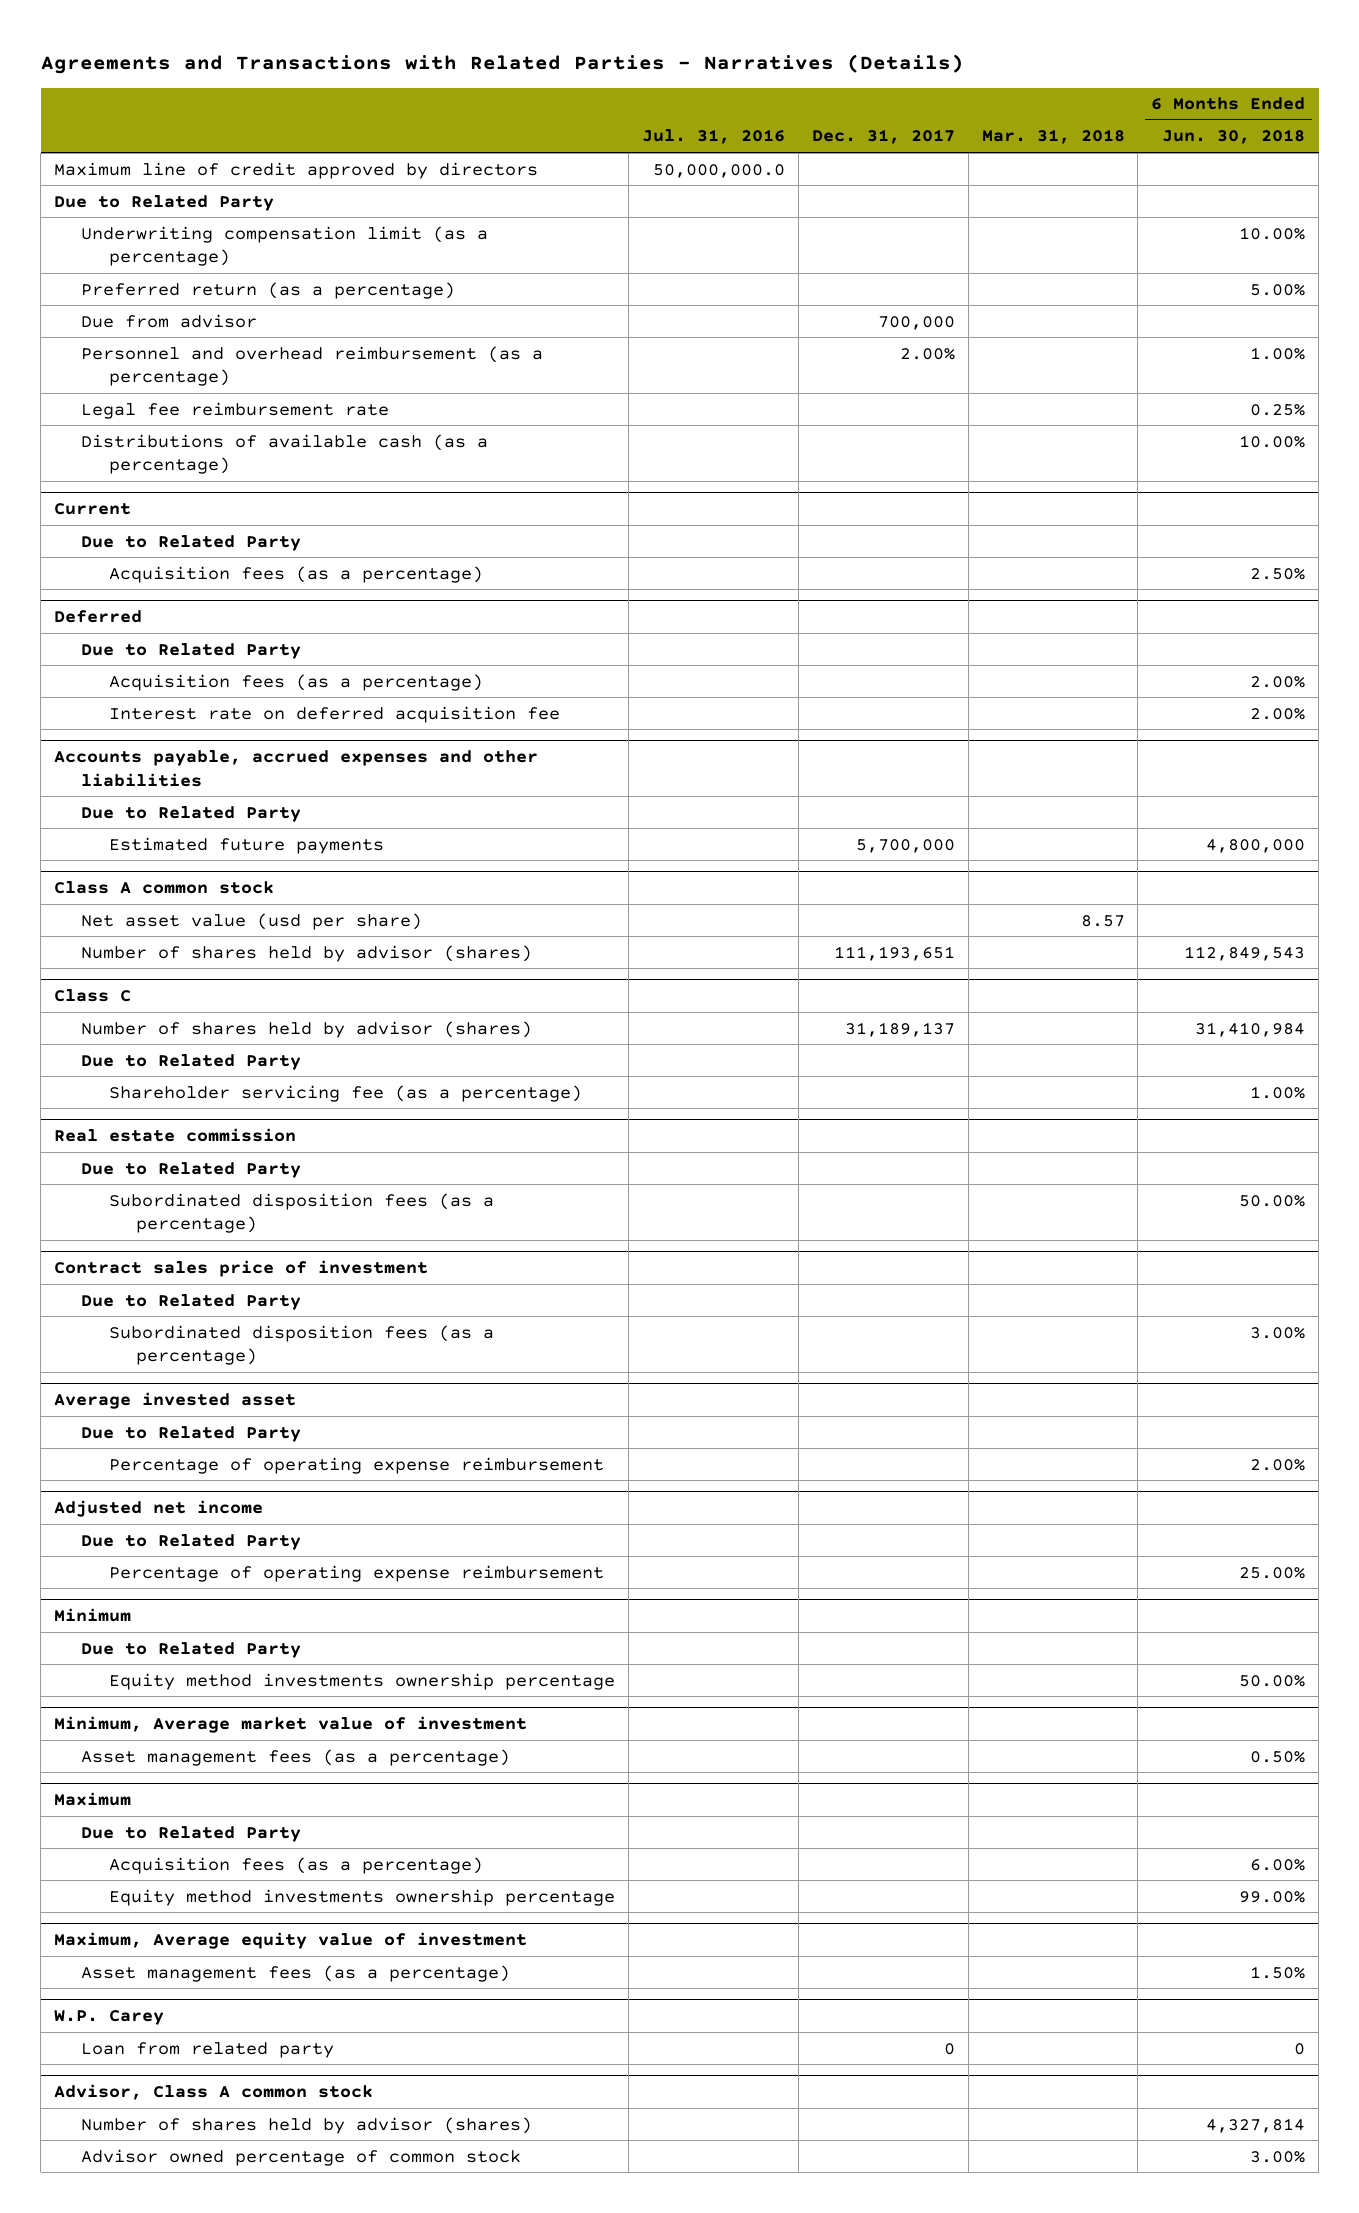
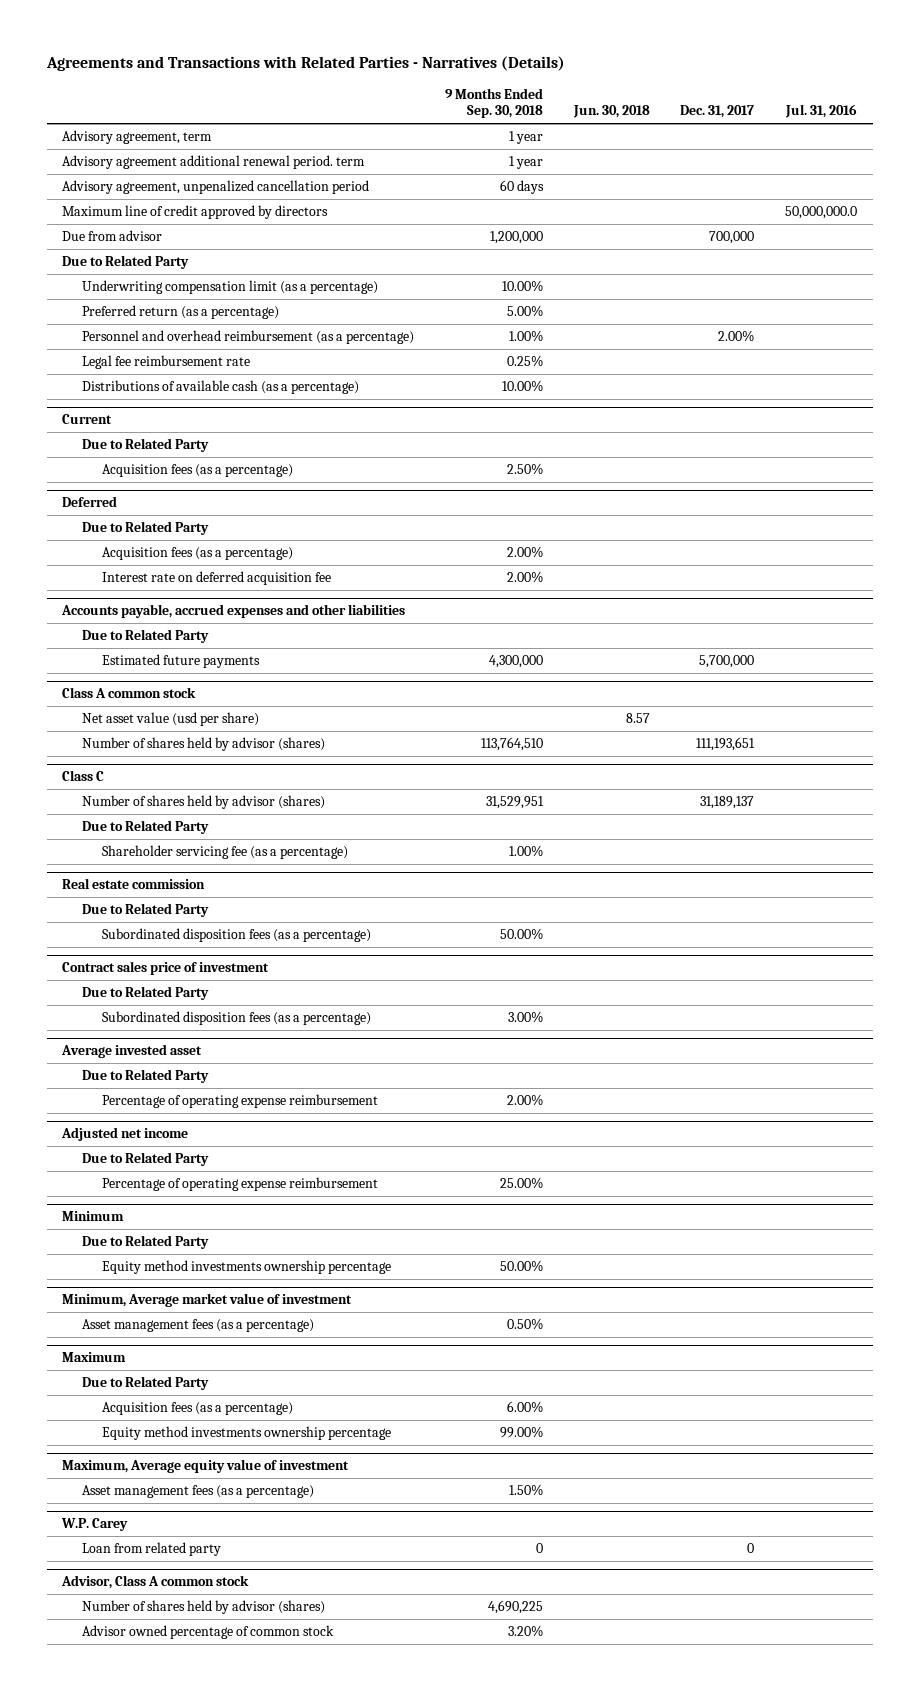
- | Jul. 31, 2016 | Dec. 31, 2017 | Mar. 31, 2018 | 6 Months Ended Jun. 30, 2018
+ | 9 Months Ended Sep. 30, 2018 | Jun. 30, 2018 | Dec. 31, 2017 | Jul. 31, 2016
+ Advisory agreement, term | 1 year | | |
+ Advisory agreement additional renewal period. term | 1 year | | |
+ Advisory agreement, unpenalized cancellation period | 60 days | | |
moved up: Due from advisor | 1,200,000 | | 700,000 |

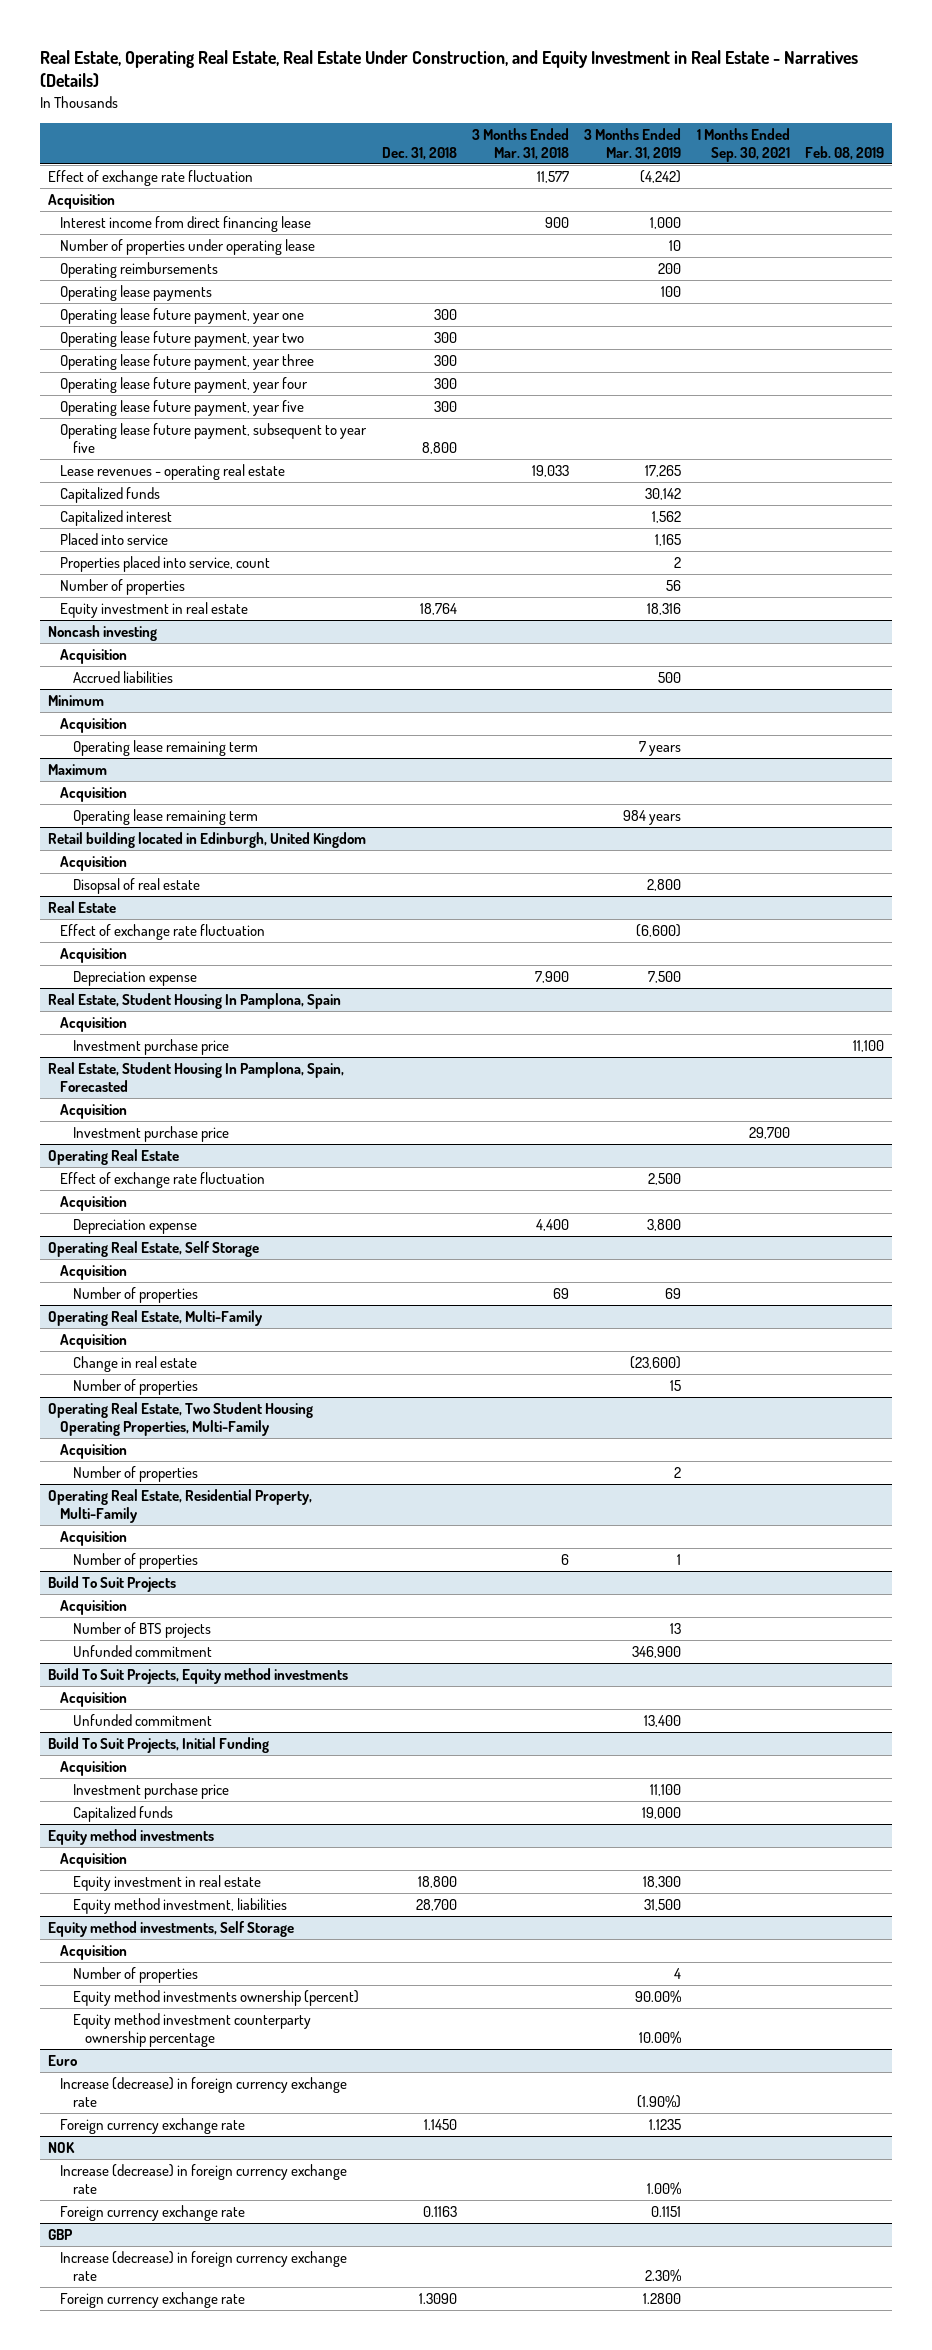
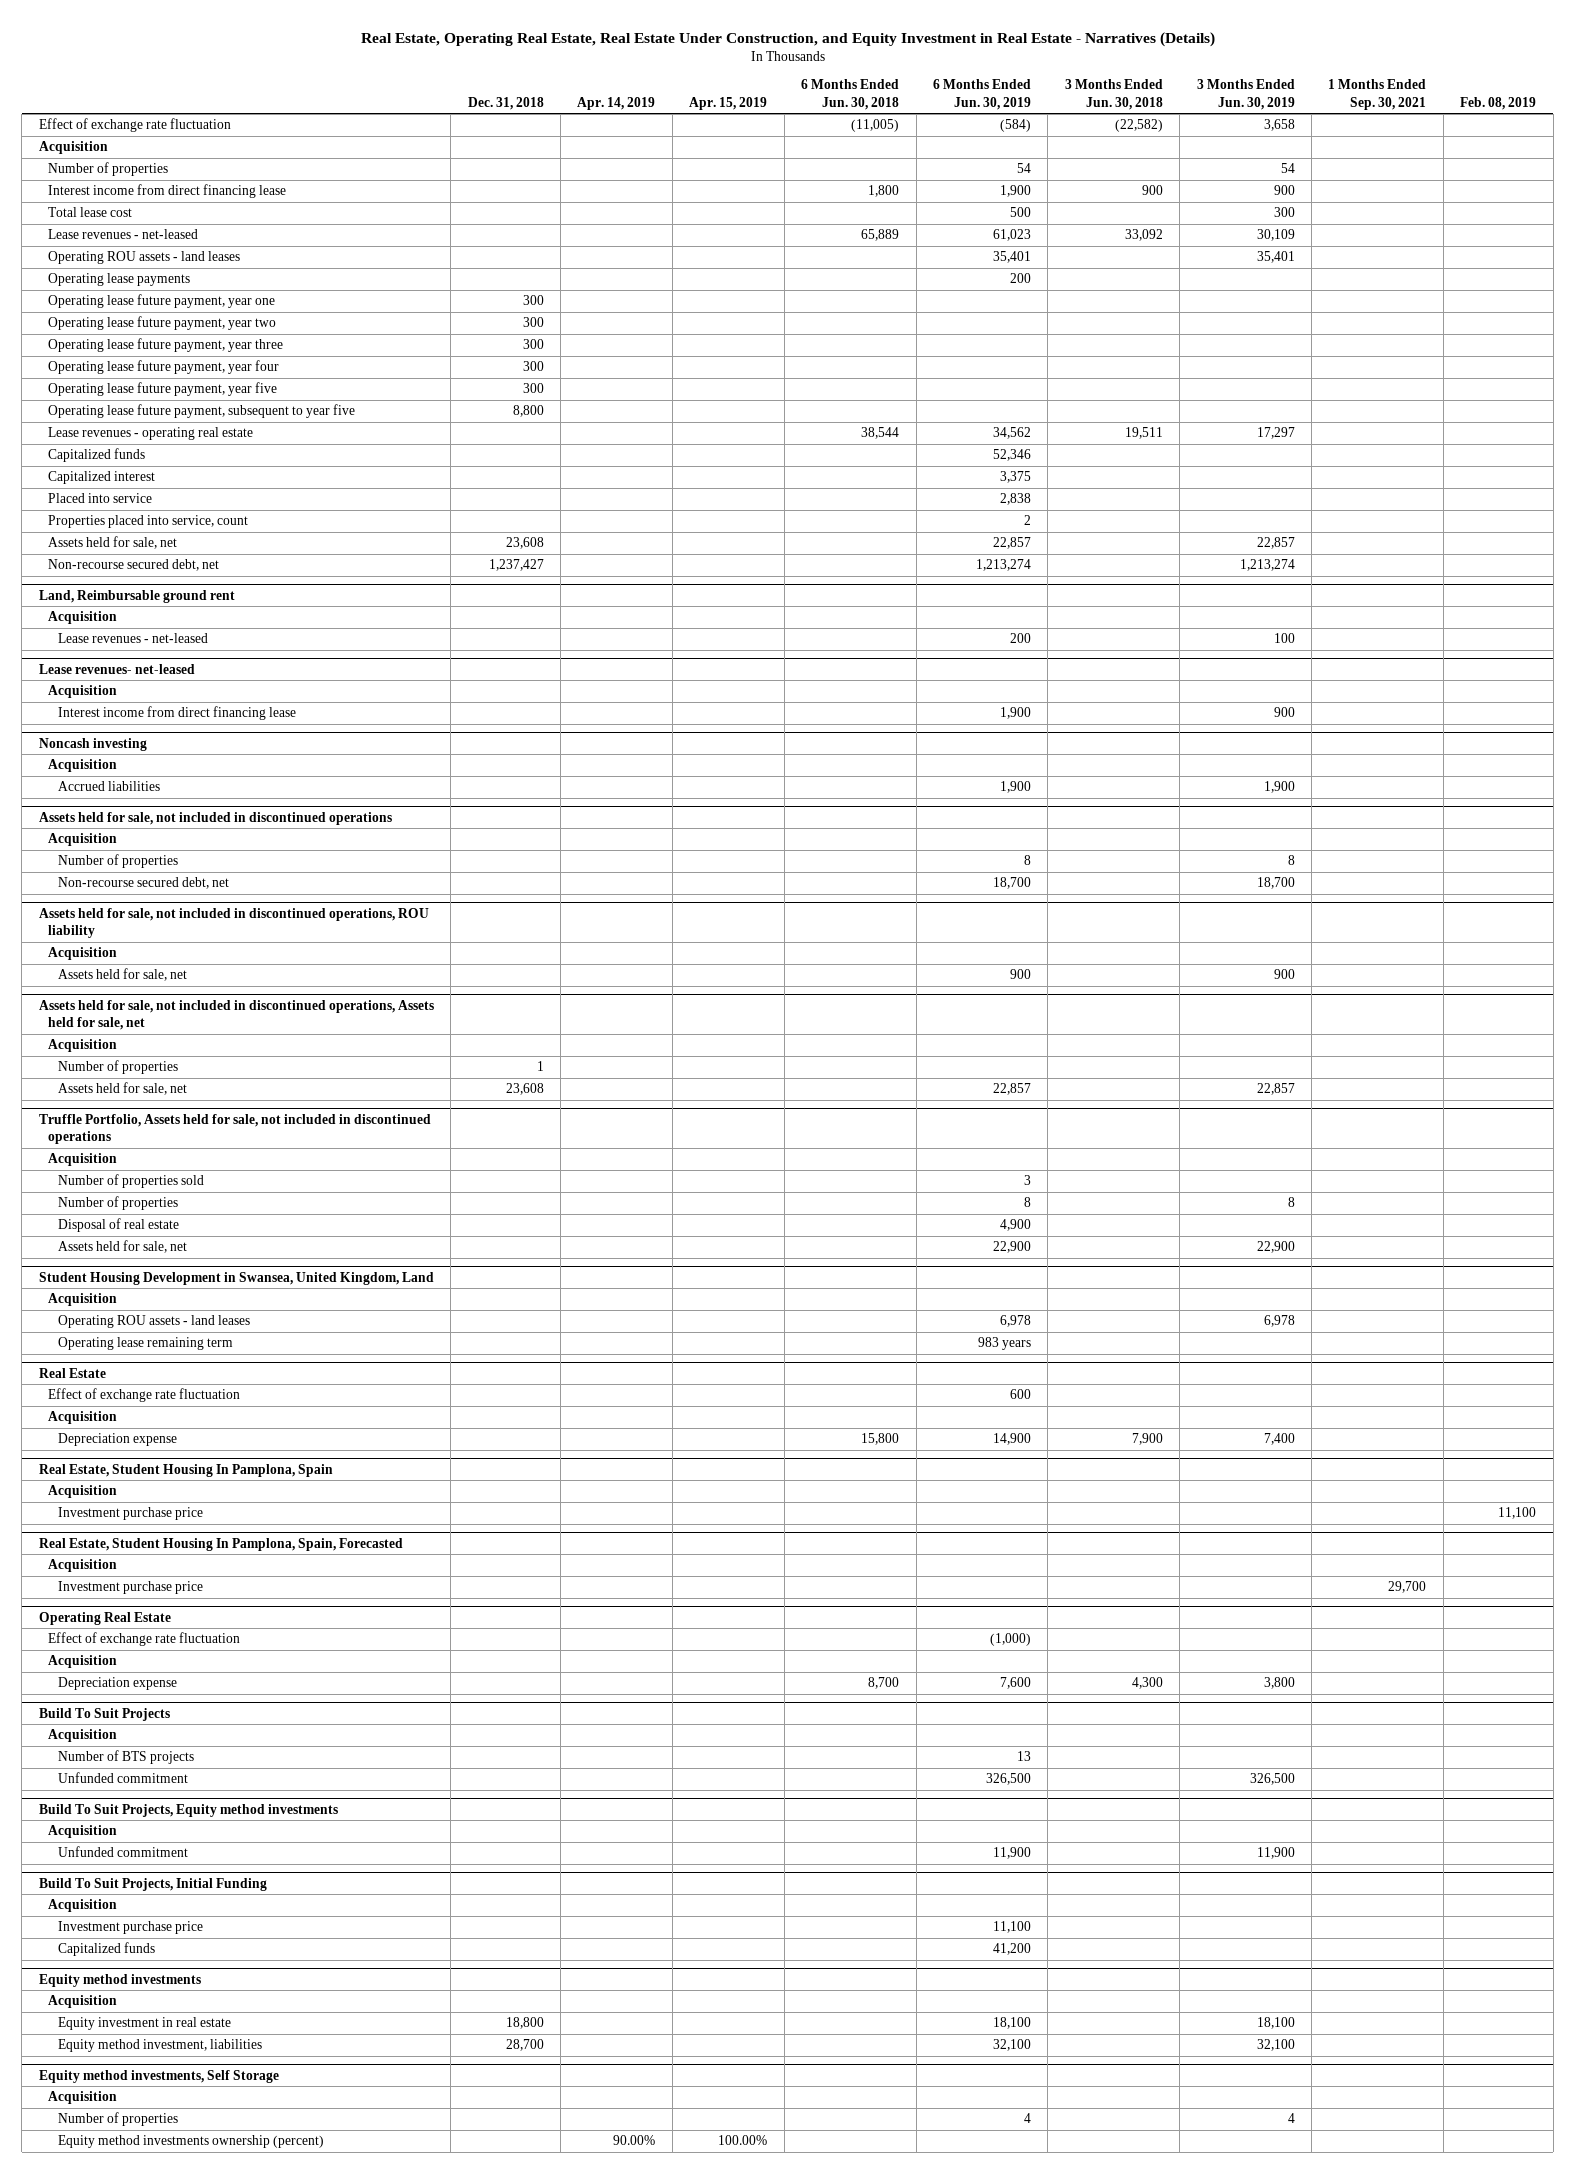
- | Dec. 31, 2018 | 3 Months Ended Mar. 31, 2018 | 3 Months Ended Mar. 31, 2019 | 1 Months Ended Sep. 30, 2021 | Feb. 08, 2019
+ | Dec. 31, 2018 | Apr. 14, 2019 | Apr. 15, 2019 | 6 Months Ended Jun. 30, 2018 | 6 Months Ended Jun. 30, 2019 | 3 Months Ended Jun. 30, 2018 | 3 Months Ended Jun. 30, 2019 | 1 Months Ended Sep. 30, 2021 | Feb. 08, 2019
moved up: Number of properties | | | | | 54 | | 54 | |
- Number of properties under operating lease | | | 10 | |
- Operating reimbursements | | | 200 | |
+ Total lease cost | | | | | 500 | | 300 | |
+ Lease revenues - net-leased | | | | 65,889 | 61,023 | 33,092 | 30,109 | |
+ Operating ROU assets - land leases | | | | | 35,401 | | 35,401 | |
- Equity investment in real estate | 18,764 | | 18,316 | |
+ Assets held for sale, net | 23,608 | | | | 22,857 | | 22,857 | |
+ Non-recourse secured debt, net | 1,237,427 | | | | 1,213,274 | | 1,213,274 | |
+ Land, Reimbursable ground rent
+ Acquisition
+ Lease revenues - net-leased | | | | | 200 | | 100 | |
+ Lease revenues- net-leased
+ Acquisition
+ Interest income from direct financing lease | | | | | 1,900 | | 900 | |
- Minimum
- Acquisition
- Operating lease remaining term | | | 7 years | |
- Maximum
- Acquisition
- Operating lease remaining term | | | 984 years | |
- Retail building located in Edinburgh, United Kingdom
- Acquisition
- Disopsal of real estate | | | 2,800 | |
+ Assets held for sale, not included in discontinued operations
+ Acquisition
+ Number of properties | | | | | 8 | | 8 | |
+ Non-recourse secured debt, net | | | | | 18,700 | | 18,700 | |
+ Assets held for sale, not included in discontinued operations, ROU liability
+ Acquisition
+ Assets held for sale, net | | | | | 900 | | 900 | |
+ Assets held for sale, not included in discontinued operations, Assets held for sale, net
+ Acquisition
+ Number of properties | 1 | | | | | | | |
+ Assets held for sale, net | 23,608 | | | | 22,857 | | 22,857 | |
+ Truffle Portfolio, Assets held for sale, not included in discontinued operations
+ Acquisition
+ Number of properties sold | | | | | 3 | | | |
+ Number of properties | | | | | 8 | | 8 | |
+ Disposal of real estate | | | | | 4,900 | | | |
+ Assets held for sale, net | | | | | 22,900 | | 22,900 | |
+ Student Housing Development in Swansea, United Kingdom, Land
+ Acquisition
+ Operating ROU assets - land leases | | | | | 6,978 | | 6,978 | |
+ Operating lease remaining term | | | | | 983 years | | | |
- Operating Real Estate, Self Storage
- Acquisition
- Number of properties | | 69 | 69 | |
- Operating Real Estate, Multi-Family
- Acquisition
- Change in real estate | | | (23,600) | |
- Number of properties | | | 15 | |
- Operating Real Estate, Two Student Housing Operating Properties, Multi-Family
- Acquisition
- Number of properties | | | 2 | |
- Operating Real Estate, Residential Property, Multi-Family
- Acquisition
- Number of properties | | 6 | 1 | |
@ Equity method investments, Self Storage
- Equity method investment counterparty ownership percentage | | | 10.00% | |
- Euro
- Increase (decrease) in foreign currency exchange rate | | | (1.90%) | |
- Foreign currency exchange rate | 1.1450 | | 1.1235 | |
- NOK
- Increase (decrease) in foreign currency exchange rate | | | 1.00% | |
- Foreign currency exchange rate | 0.1163 | | 0.1151 | |
- GBP
- Increase (decrease) in foreign currency exchange rate | | | 2.30% | |
- Foreign currency exchange rate | 1.3090 | | 1.2800 | |

